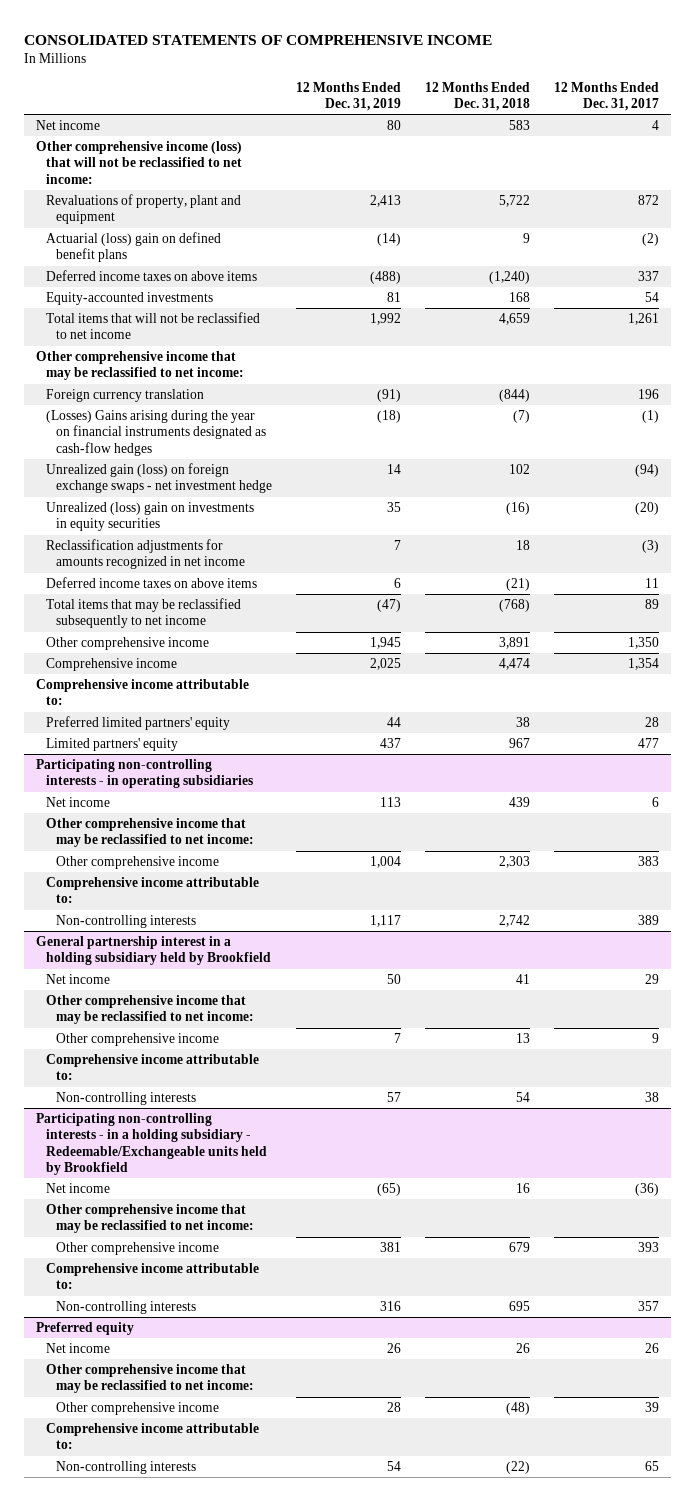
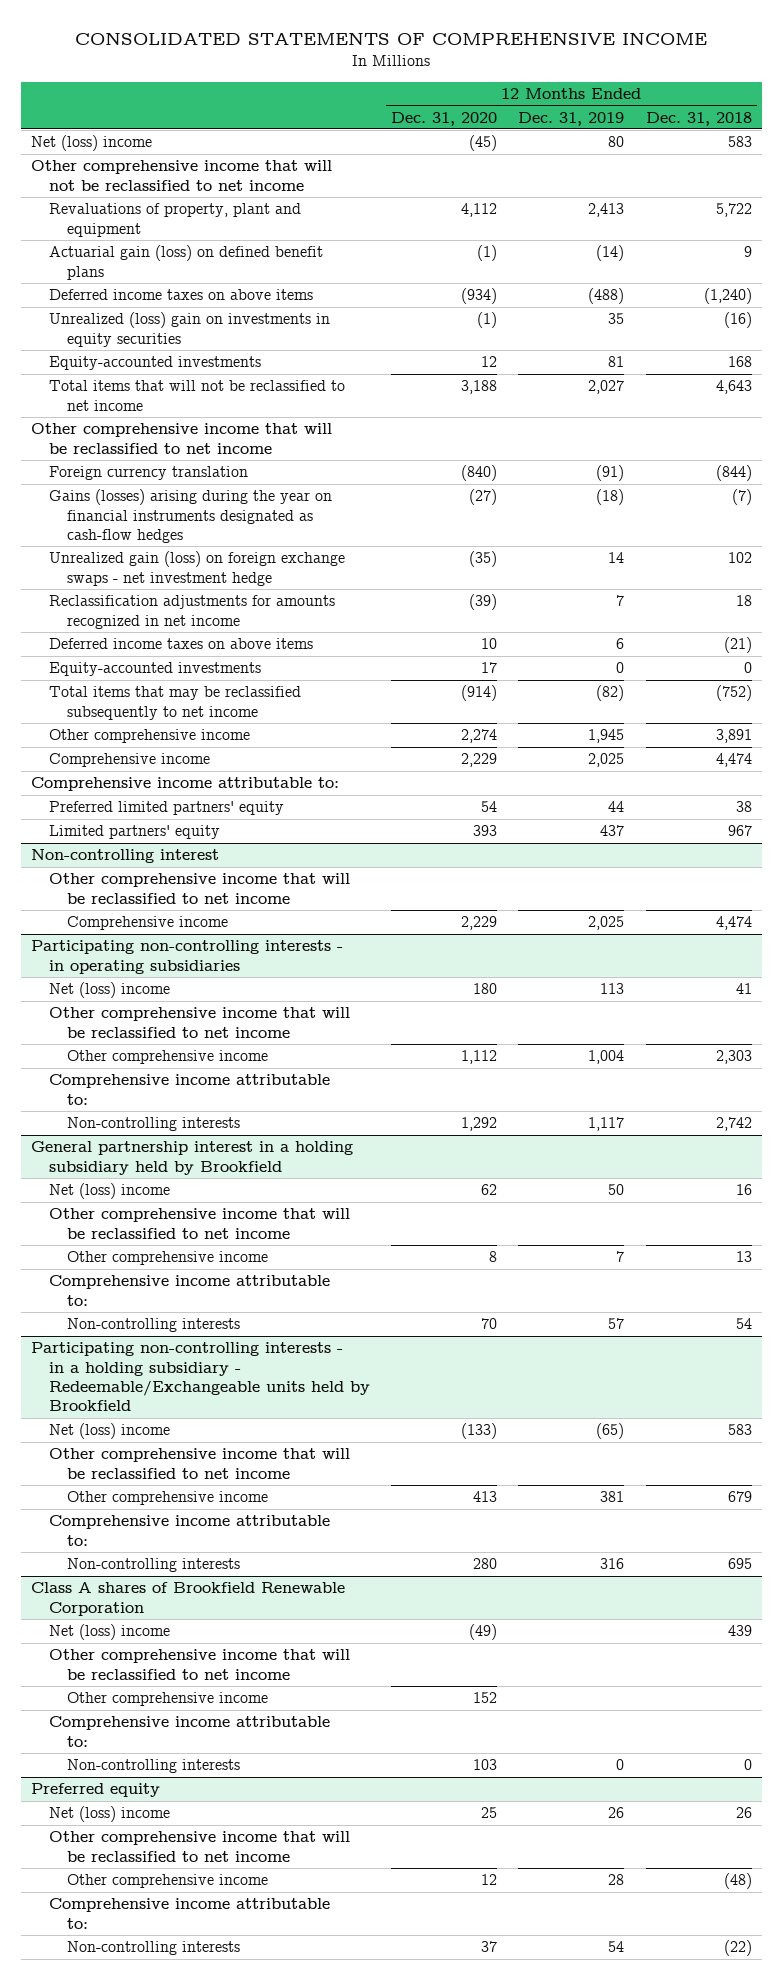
- | 12 Months Ended Dec. 31, 2019 | 12 Months Ended Dec. 31, 2018 | 12 Months Ended Dec. 31, 2017
+ | 12 Months Ended Dec. 31, 2020 | 12 Months Ended Dec. 31, 2019 | 12 Months Ended Dec. 31, 2018
- Net income | 80 | 583 | 4
- Other comprehensive income (loss) that will not be reclassified to net income:
+ Net (loss) income | (45) | 80 | 583
+ Other comprehensive income that will not be reclassified to net income
- Actuarial (loss) gain on defined benefit plans | (14) | 9 | (2)
+ Actuarial gain (loss) on defined benefit plans | (1) | (14) | 9
moved up: Unrealized (loss) gain on investments in equity securities | (1) | 35 | (16)
- Total items that will not be reclassified to net income | 1,992 | 4,659 | 1,261
- Other comprehensive income that may be reclassified to net income:
+ Total items that will not be reclassified to net income | 3,188 | 2,027 | 4,643
+ Other comprehensive income that will be reclassified to net income
- (Losses) Gains arising during the year on financial instruments designated as cash-flow hedges | (18) | (7) | (1)
+ Gains (losses) arising during the year on financial instruments designated as cash-flow hedges | (27) | (18) | (7)
- Total items that may be reclassified subsequently to net income | (47) | (768) | 89
+ Equity-accounted investments | 17 | 0 | 0
+ Total items that may be reclassified subsequently to net income | (914) | (82) | (752)
+ Non-controlling interest
+ Other comprehensive income that will be reclassified to net income
+ Comprehensive income | 2,229 | 2,025 | 4,474
@ Participating non-controlling interests - in operating subsidiaries
- Net income | 113 | 439 | 6
- Other comprehensive income that may be reclassified to net income:
+ Net (loss) income | 180 | 113 | 41
+ Other comprehensive income that will be reclassified to net income
@ General partnership interest in a holding subsidiary held by Brookfield
- Net income | 50 | 41 | 29
- Other comprehensive income that may be reclassified to net income:
+ Net (loss) income | 62 | 50 | 16
+ Other comprehensive income that will be reclassified to net income
@ Participating non-controlling interests - in a holding subsidiary - Redeemable/Exchangeable units held by Brookfield
- Net income | (65) | 16 | (36)
- Other comprehensive income that may be reclassified to net income:
+ Net (loss) income | (133) | (65) | 583
+ Other comprehensive income that will be reclassified to net income
+ Class A shares of Brookfield Renewable Corporation
+ Net (loss) income | (49) | | 439
+ Other comprehensive income that will be reclassified to net income
+ Other comprehensive income | 152 | |
+ Comprehensive income attributable to:
+ Non-controlling interests | 103 | 0 | 0
@ Preferred equity
- Net income | 26 | 26 | 26
- Other comprehensive income that may be reclassified to net income:
+ Net (loss) income | 25 | 26 | 26
+ Other comprehensive income that will be reclassified to net income

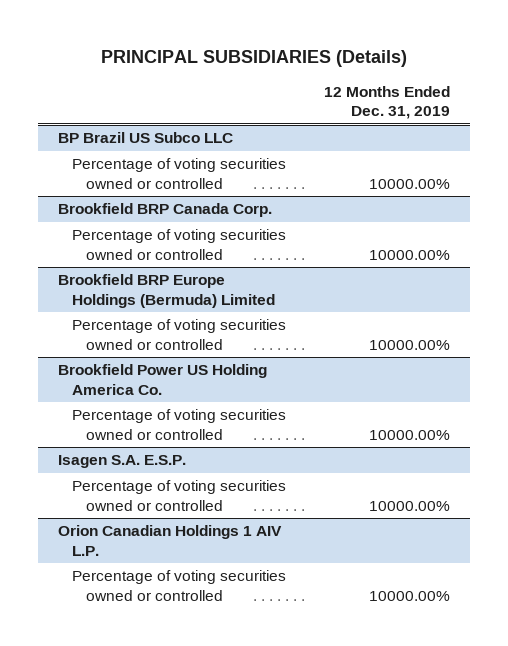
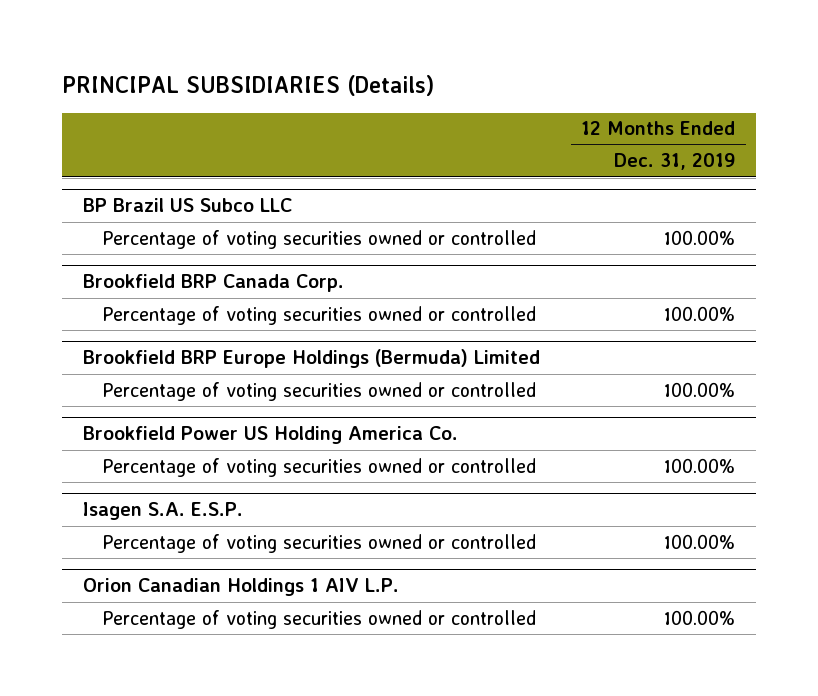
@ BP Brazil US Subco LLC
- Percentage of voting securities owned or controlled | 10000.00%
+ Percentage of voting securities owned or controlled | 100.00%
@ Brookfield BRP Canada Corp.
- Percentage of voting securities owned or controlled | 10000.00%
+ Percentage of voting securities owned or controlled | 100.00%
@ Brookfield BRP Europe Holdings (Bermuda) Limited
- Percentage of voting securities owned or controlled | 10000.00%
+ Percentage of voting securities owned or controlled | 100.00%
@ Brookfield Power US Holding America Co.
- Percentage of voting securities owned or controlled | 10000.00%
+ Percentage of voting securities owned or controlled | 100.00%
@ Isagen S.A. E.S.P.
- Percentage of voting securities owned or controlled | 10000.00%
+ Percentage of voting securities owned or controlled | 100.00%
@ Orion Canadian Holdings 1 AIV L.P.
- Percentage of voting securities owned or controlled | 10000.00%
+ Percentage of voting securities owned or controlled | 100.00%

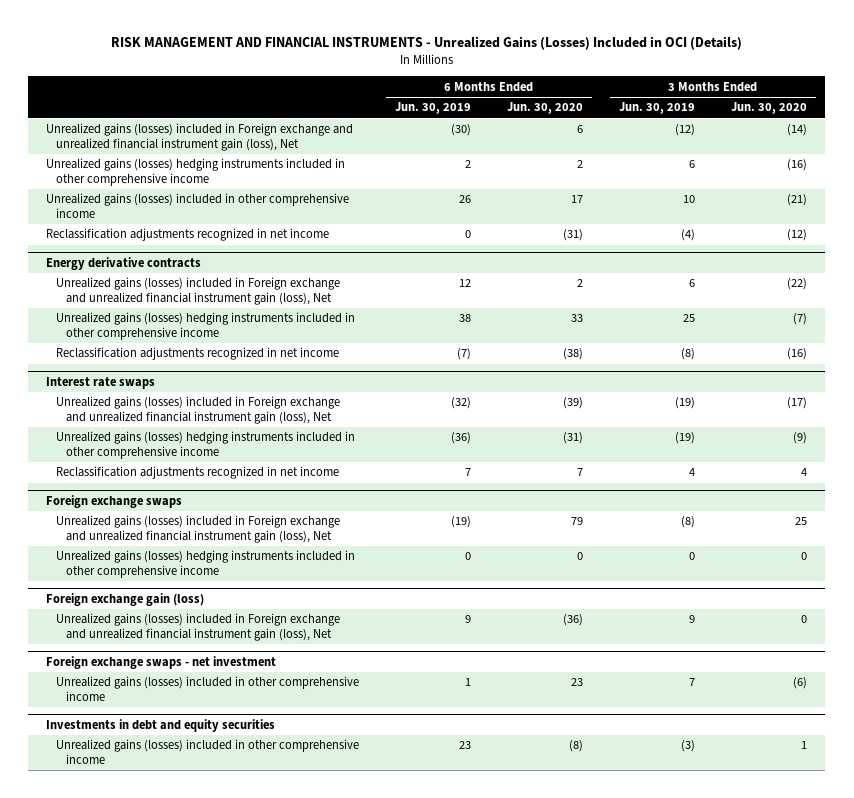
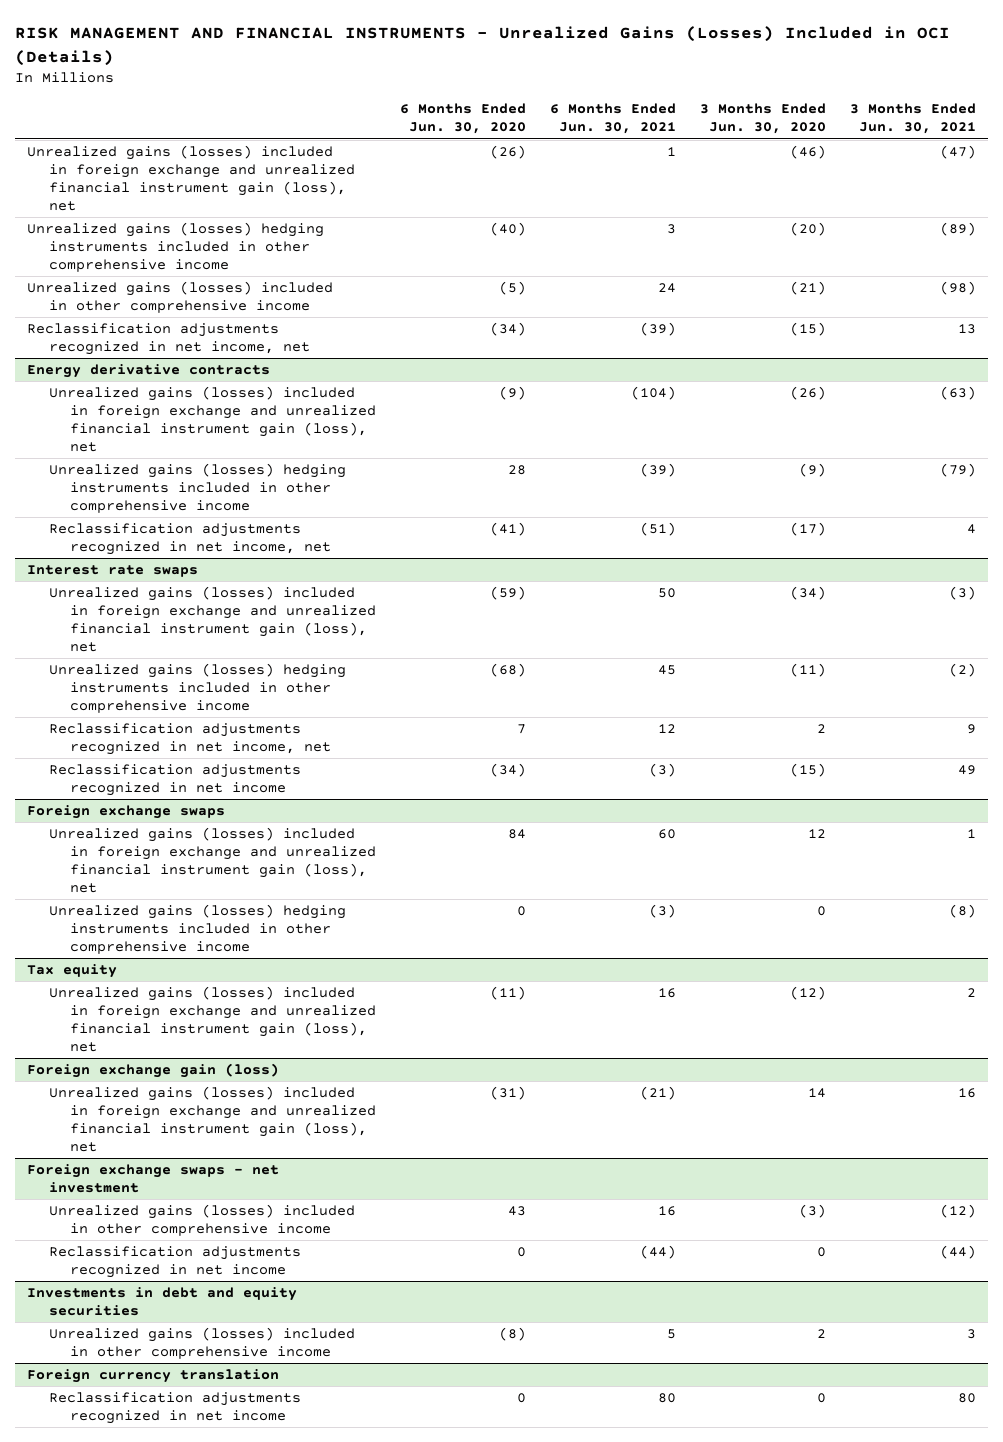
- | 6 Months Ended Jun. 30, 2019 | 6 Months Ended Jun. 30, 2020 | 3 Months Ended Jun. 30, 2019 | 3 Months Ended Jun. 30, 2020
+ | 6 Months Ended Jun. 30, 2020 | 6 Months Ended Jun. 30, 2021 | 3 Months Ended Jun. 30, 2020 | 3 Months Ended Jun. 30, 2021
- Unrealized gains (losses) included in Foreign exchange and unrealized financial instrument gain (loss), Net | (30) | 6 | (12) | (14)
- Unrealized gains (losses) hedging instruments included in other comprehensive income | 2 | 2 | 6 | (16)
- Unrealized gains (losses) included in other comprehensive income | 26 | 17 | 10 | (21)
- Reclassification adjustments recognized in net income | 0 | (31) | (4) | (12)
+ Unrealized gains (losses) included in foreign exchange and unrealized financial instrument gain (loss), net | (26) | 1 | (46) | (47)
+ Unrealized gains (losses) hedging instruments included in other comprehensive income | (40) | 3 | (20) | (89)
+ Unrealized gains (losses) included in other comprehensive income | (5) | 24 | (21) | (98)
+ Reclassification adjustments recognized in net income, net | (34) | (39) | (15) | 13
@ Energy derivative contracts
- Unrealized gains (losses) included in Foreign exchange and unrealized financial instrument gain (loss), Net | 12 | 2 | 6 | (22)
- Unrealized gains (losses) hedging instruments included in other comprehensive income | 38 | 33 | 25 | (7)
- Reclassification adjustments recognized in net income | (7) | (38) | (8) | (16)
+ Unrealized gains (losses) included in foreign exchange and unrealized financial instrument gain (loss), net | (9) | (104) | (26) | (63)
+ Unrealized gains (losses) hedging instruments included in other comprehensive income | 28 | (39) | (9) | (79)
+ Reclassification adjustments recognized in net income, net | (41) | (51) | (17) | 4
@ Interest rate swaps
- Unrealized gains (losses) included in Foreign exchange and unrealized financial instrument gain (loss), Net | (32) | (39) | (19) | (17)
- Unrealized gains (losses) hedging instruments included in other comprehensive income | (36) | (31) | (19) | (9)
- Reclassification adjustments recognized in net income | 7 | 7 | 4 | 4
+ Unrealized gains (losses) included in foreign exchange and unrealized financial instrument gain (loss), net | (59) | 50 | (34) | (3)
+ Unrealized gains (losses) hedging instruments included in other comprehensive income | (68) | 45 | (11) | (2)
+ Reclassification adjustments recognized in net income, net | 7 | 12 | 2 | 9
+ Reclassification adjustments recognized in net income | (34) | (3) | (15) | 49
@ Foreign exchange swaps
- Unrealized gains (losses) included in Foreign exchange and unrealized financial instrument gain (loss), Net | (19) | 79 | (8) | 25
+ Unrealized gains (losses) included in foreign exchange and unrealized financial instrument gain (loss), net | 84 | 60 | 12 | 1
+ Tax equity
+ Unrealized gains (losses) included in foreign exchange and unrealized financial instrument gain (loss), net | (11) | 16 | (12) | 2
@ Foreign exchange gain (loss)
- Unrealized gains (losses) included in Foreign exchange and unrealized financial instrument gain (loss), Net | 9 | (36) | 9 | 0
+ Unrealized gains (losses) included in foreign exchange and unrealized financial instrument gain (loss), net | (31) | (21) | 14 | 16
@ Foreign exchange swaps - net investment
- Unrealized gains (losses) included in other comprehensive income | 1 | 23 | 7 | (6)
+ Unrealized gains (losses) included in other comprehensive income | 43 | 16 | (3) | (12)
+ Reclassification adjustments recognized in net income | 0 | (44) | 0 | (44)
@ Investments in debt and equity securities
- Unrealized gains (losses) included in other comprehensive income | 23 | (8) | (3) | 1
+ Unrealized gains (losses) included in other comprehensive income | (8) | 5 | 2 | 3
+ Foreign currency translation
+ Reclassification adjustments recognized in net income | 0 | 80 | 0 | 80

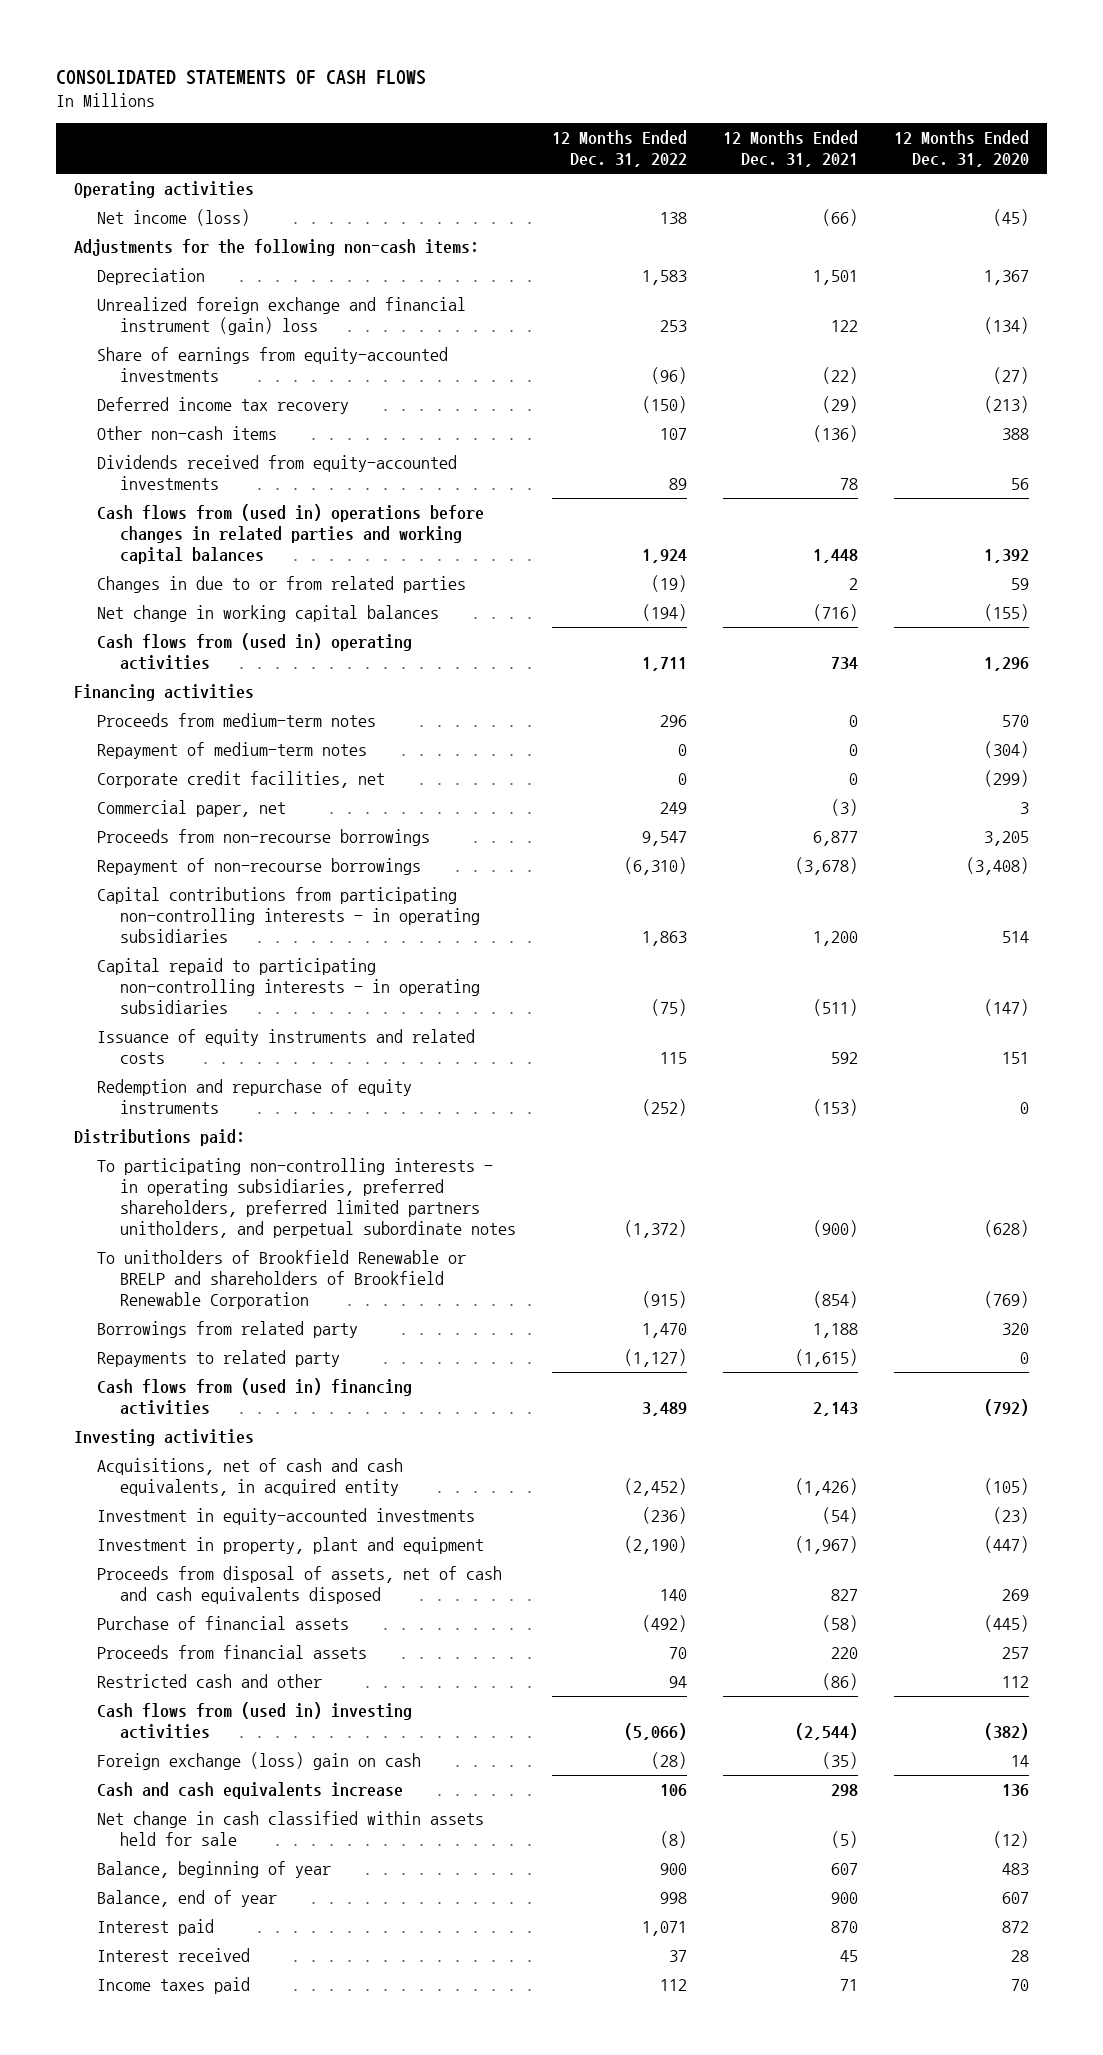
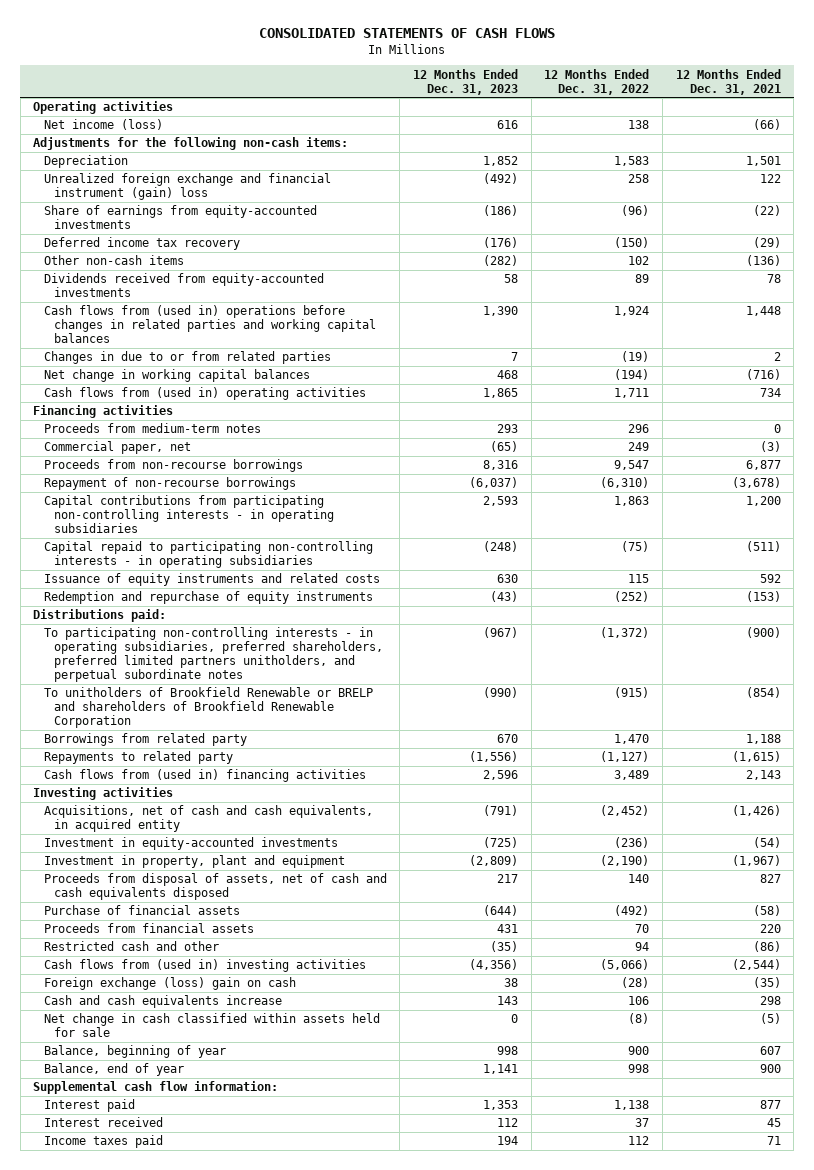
- | 12 Months Ended Dec. 31, 2022 | 12 Months Ended Dec. 31, 2021 | 12 Months Ended Dec. 31, 2020
+ | 12 Months Ended Dec. 31, 2023 | 12 Months Ended Dec. 31, 2022 | 12 Months Ended Dec. 31, 2021
- Unrealized foreign exchange and financial instrument (gain) loss | 253 | 122 | (134)
+ Unrealized foreign exchange and financial instrument (gain) loss | (492) | 258 | 122
- Other non-cash items | 107 | (136) | 388
+ Other non-cash items | (282) | 102 | (136)
- Repayment of medium-term notes | 0 | 0 | (304)
- Corporate credit facilities, net | 0 | 0 | (299)
- Interest paid | 1,071 | 870 | 872
+ Supplemental cash flow information:
+ Interest paid | 1,353 | 1,138 | 877

